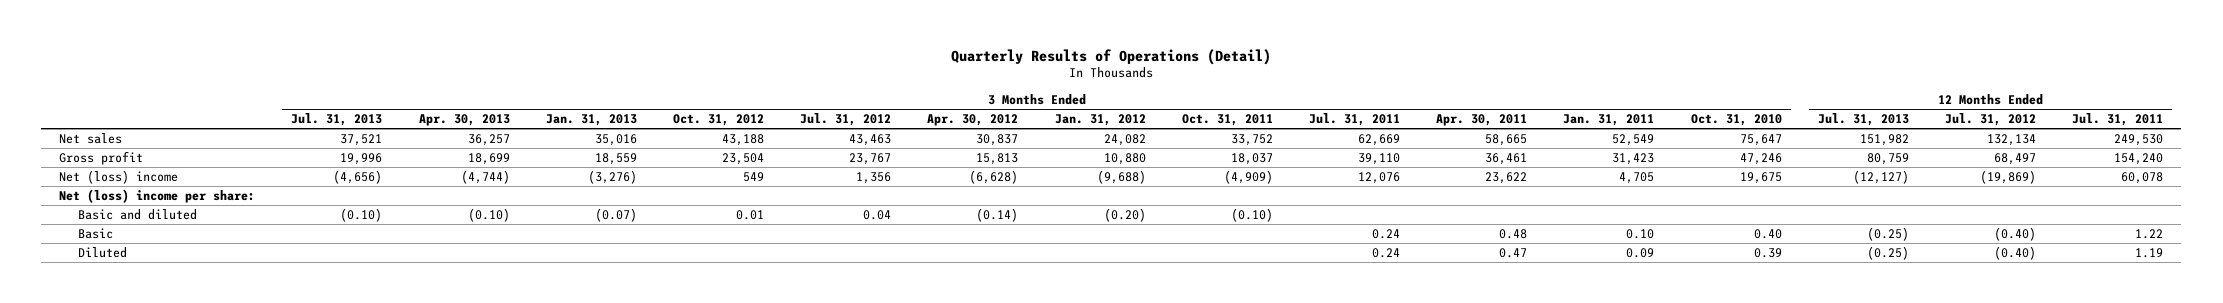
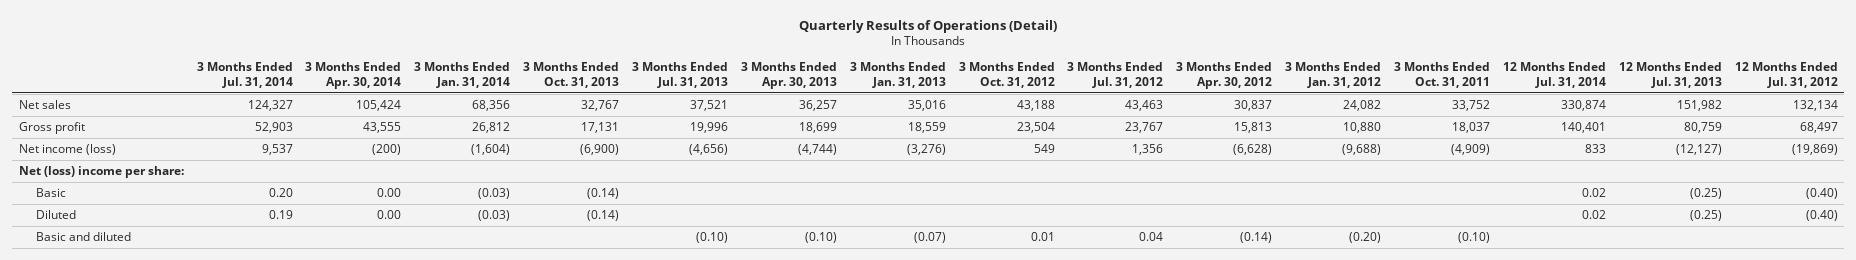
- | 3 Months Ended Jul. 31, 2013 | 3 Months Ended Apr. 30, 2013 | 3 Months Ended Jan. 31, 2013 | 3 Months Ended Oct. 31, 2012 | 3 Months Ended Jul. 31, 2012 | 3 Months Ended Apr. 30, 2012 | 3 Months Ended Jan. 31, 2012 | 3 Months Ended Oct. 31, 2011 | 3 Months Ended Jul. 31, 2011 | 3 Months Ended Apr. 30, 2011 | 3 Months Ended Jan. 31, 2011 | 3 Months Ended Oct. 31, 2010 | 12 Months Ended Jul. 31, 2013 | 12 Months Ended Jul. 31, 2012 | 12 Months Ended Jul. 31, 2011
+ | 3 Months Ended Jul. 31, 2014 | 3 Months Ended Apr. 30, 2014 | 3 Months Ended Jan. 31, 2014 | 3 Months Ended Oct. 31, 2013 | 3 Months Ended Jul. 31, 2013 | 3 Months Ended Apr. 30, 2013 | 3 Months Ended Jan. 31, 2013 | 3 Months Ended Oct. 31, 2012 | 3 Months Ended Jul. 31, 2012 | 3 Months Ended Apr. 30, 2012 | 3 Months Ended Jan. 31, 2012 | 3 Months Ended Oct. 31, 2011 | 12 Months Ended Jul. 31, 2014 | 12 Months Ended Jul. 31, 2013 | 12 Months Ended Jul. 31, 2012
- Net (loss) income | (4,656) | (4,744) | (3,276) | 549 | 1,356 | (6,628) | (9,688) | (4,909) | 12,076 | 23,622 | 4,705 | 19,675 | (12,127) | (19,869) | 60,078
+ Net income (loss) | 9,537 | (200) | (1,604) | (6,900) | (4,656) | (4,744) | (3,276) | 549 | 1,356 | (6,628) | (9,688) | (4,909) | 833 | (12,127) | (19,869)
moved down: Basic and diluted | | | | | (0.10) | (0.10) | (0.07) | 0.01 | 0.04 | (0.14) | (0.20) | (0.10) | | |

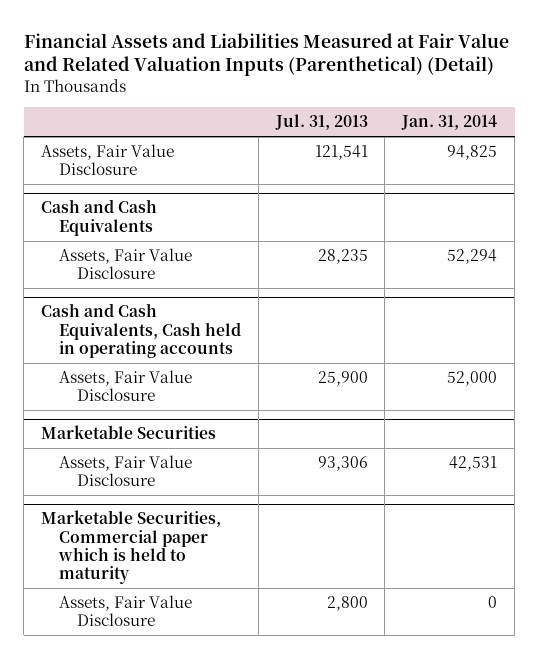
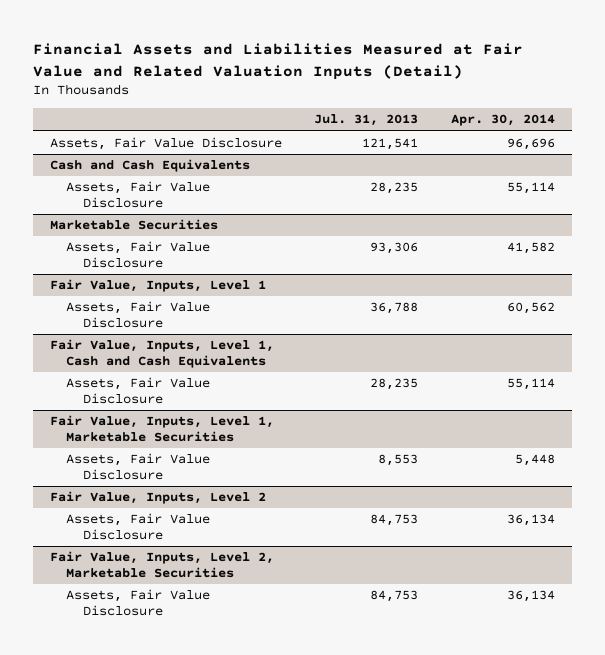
- Financial Assets and Liabilities Measured at Fair Value and Related Valuation Inputs (Parenthetical) (Detail)
+ Financial Assets and Liabilities Measured at Fair Value and Related Valuation Inputs (Detail)
- | Jul. 31, 2013 | Jan. 31, 2014
+ | Jul. 31, 2013 | Apr. 30, 2014
- Cash and Cash Equivalents, Cash held in operating accounts
- Assets, Fair Value Disclosure | 25,900 | 52,000
- Marketable Securities, Commercial paper which is held to maturity
- Assets, Fair Value Disclosure | 2,800 | 0
+ Fair Value, Inputs, Level 1
+ Assets, Fair Value Disclosure | 36,788 | 60,562
+ Fair Value, Inputs, Level 1, Cash and Cash Equivalents
+ Assets, Fair Value Disclosure | 28,235 | 55,114
+ Fair Value, Inputs, Level 1, Marketable Securities
+ Assets, Fair Value Disclosure | 8,553 | 5,448
+ Fair Value, Inputs, Level 2
+ Assets, Fair Value Disclosure | 84,753 | 36,134
+ Fair Value, Inputs, Level 2, Marketable Securities
+ Assets, Fair Value Disclosure | 84,753 | 36,134

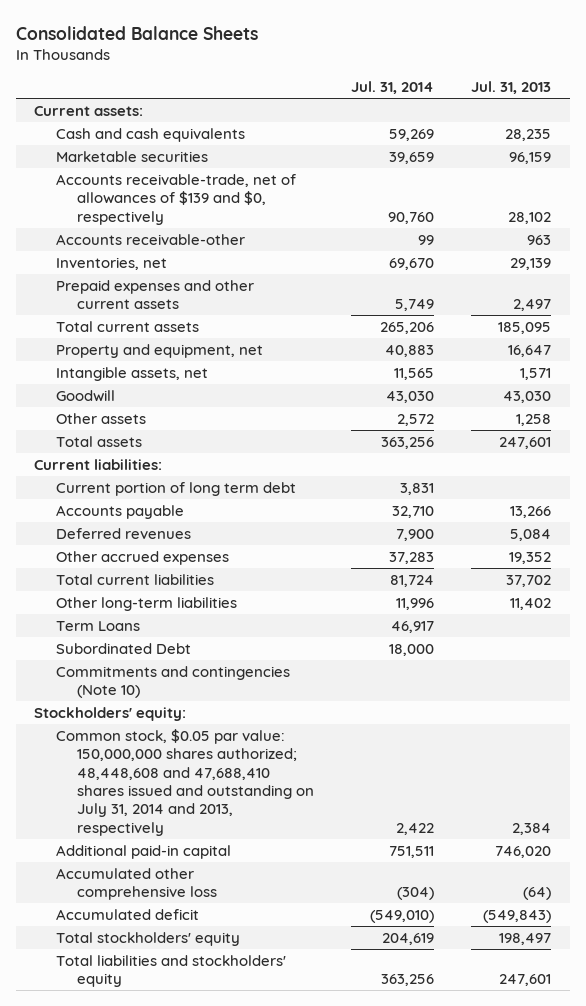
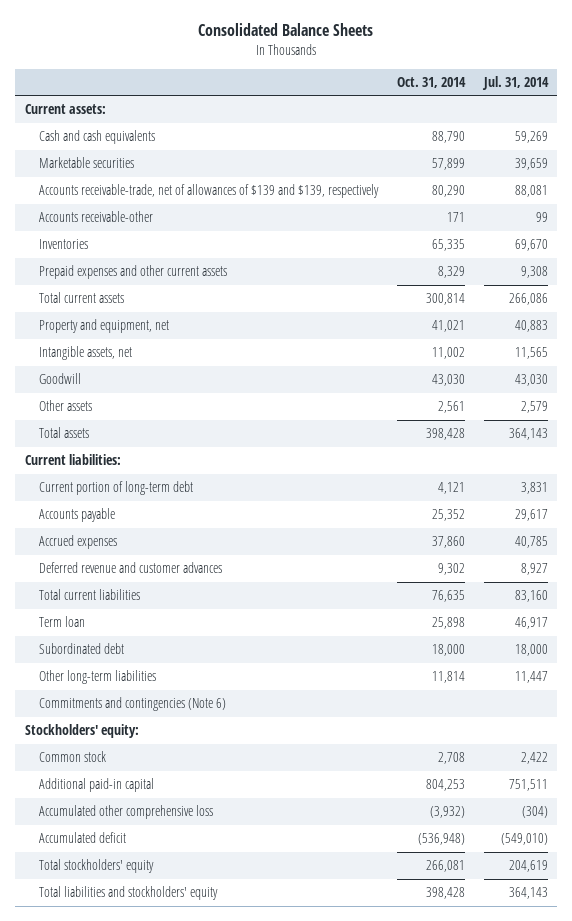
- | Jul. 31, 2014 | Jul. 31, 2013
+ | Oct. 31, 2014 | Jul. 31, 2014
- Accounts receivable-trade, net of allowances of $139 and $0, respectively | 90,760 | 28,102
+ Accounts receivable-trade, net of allowances of $139 and $139, respectively | 80,290 | 88,081
- Inventories, net | 69,670 | 29,139
- Prepaid expenses and other current assets | 5,749 | 2,497
- Total current assets | 265,206 | 185,095
+ Inventories | 65,335 | 69,670
+ Prepaid expenses and other current assets | 8,329 | 9,308
+ Total current assets | 300,814 | 266,086
- Other assets | 2,572 | 1,258
- Total assets | 363,256 | 247,601
+ Other assets | 2,561 | 2,579
+ Total assets | 398,428 | 364,143
- Current portion of long term debt | 3,831 |
- Accounts payable | 32,710 | 13,266
- Deferred revenues | 7,900 | 5,084
- Other accrued expenses | 37,283 | 19,352
- Total current liabilities | 81,724 | 37,702
- Other long-term liabilities | 11,996 | 11,402
- Term Loans | 46,917 |
- Subordinated Debt | 18,000 |
- Commitments and contingencies (Note 10)
+ Current portion of long-term debt | 4,121 | 3,831
+ Accounts payable | 25,352 | 29,617
+ Accrued expenses | 37,860 | 40,785
+ Deferred revenue and customer advances | 9,302 | 8,927
+ Total current liabilities | 76,635 | 83,160
+ Term loan | 25,898 | 46,917
+ Subordinated debt | 18,000 | 18,000
+ Other long-term liabilities | 11,814 | 11,447
+ Commitments and contingencies (Note 6)
- Common stock, $0.05 par value: 150,000,000 shares authorized; 48,448,608 and 47,688,410 shares issued and outstanding on July 31, 2014 and 2013, respectively | 2,422 | 2,384
+ Common stock | 2,708 | 2,422
- Total liabilities and stockholders' equity | 363,256 | 247,601
+ Total liabilities and stockholders' equity | 398,428 | 364,143

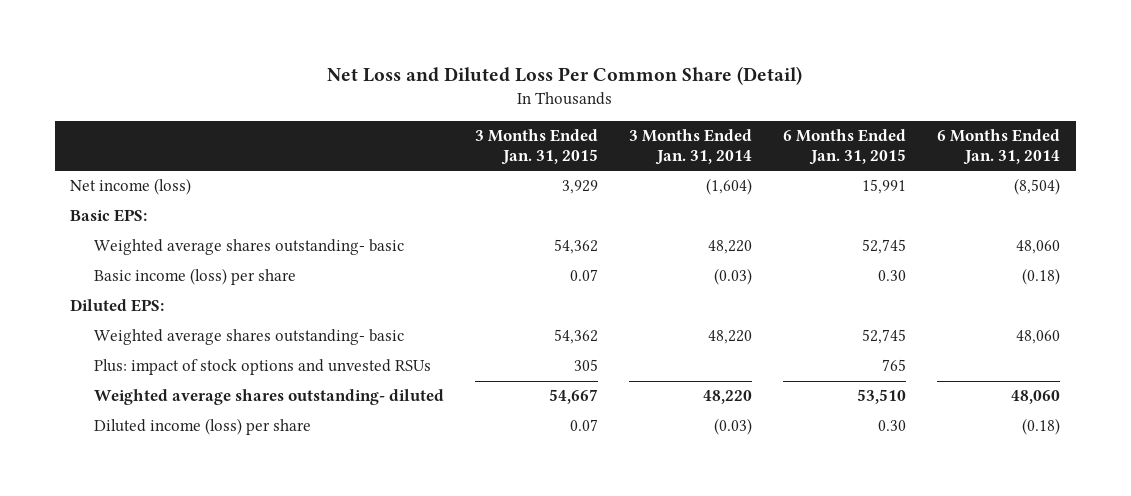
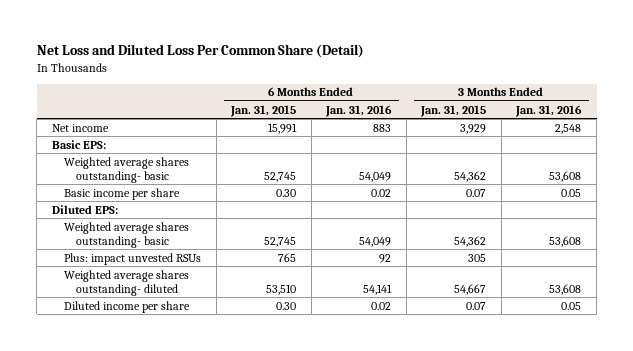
- | 3 Months Ended Jan. 31, 2015 | 3 Months Ended Jan. 31, 2014 | 6 Months Ended Jan. 31, 2015 | 6 Months Ended Jan. 31, 2014
+ | 6 Months Ended Jan. 31, 2015 | 6 Months Ended Jan. 31, 2016 | 3 Months Ended Jan. 31, 2015 | 3 Months Ended Jan. 31, 2016
- Net income (loss) | 3,929 | (1,604) | 15,991 | (8,504)
+ Net income | 15,991 | 883 | 3,929 | 2,548
- Basic income (loss) per share | 0.07 | (0.03) | 0.30 | (0.18)
+ Basic income per share | 0.30 | 0.02 | 0.07 | 0.05
- Plus: impact of stock options and unvested RSUs | 305 | | 765 |
+ Plus: impact unvested RSUs | 765 | 92 | 305 |
- Diluted income (loss) per share | 0.07 | (0.03) | 0.30 | (0.18)
+ Diluted income per share | 0.30 | 0.02 | 0.07 | 0.05

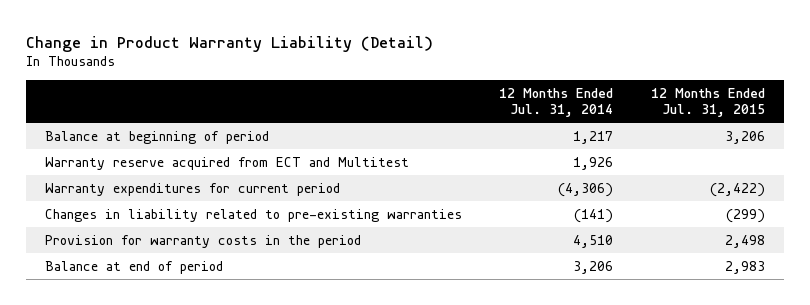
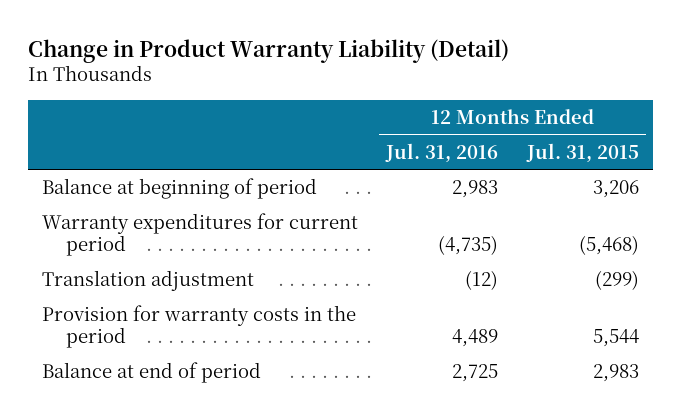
- | 12 Months Ended Jul. 31, 2014 | 12 Months Ended Jul. 31, 2015
+ | 12 Months Ended Jul. 31, 2016 | 12 Months Ended Jul. 31, 2015
- Warranty reserve acquired from ECT and Multitest | 1,926 |
- Warranty expenditures for current period | (4,306) | (2,422)
- Changes in liability related to pre-existing warranties | (141) | (299)
- Provision for warranty costs in the period | 4,510 | 2,498
+ Warranty expenditures for current period | (4,735) | (5,468)
+ Translation adjustment | (12) | (299)
+ Provision for warranty costs in the period | 4,489 | 5,544

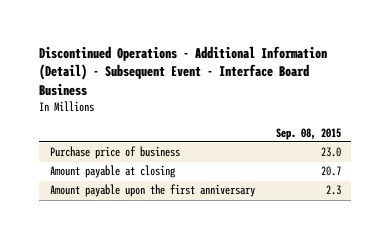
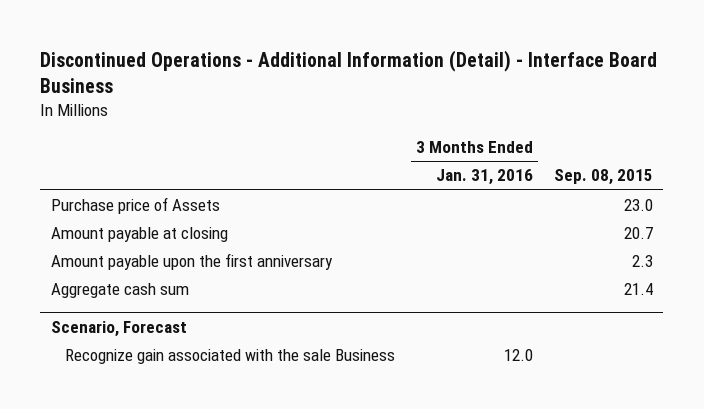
- Discontinued Operations - Additional Information (Detail) - Subsequent Event - Interface Board Business
+ Discontinued Operations - Additional Information (Detail) - Interface Board Business
- | Sep. 08, 2015
+ | 3 Months Ended Jan. 31, 2016 | Sep. 08, 2015
- Purchase price of business | 23.0
+ Purchase price of Assets | | 23.0
+ Aggregate cash sum | | 21.4
+ Scenario, Forecast
+ Recognize gain associated with the sale Business | 12.0 |

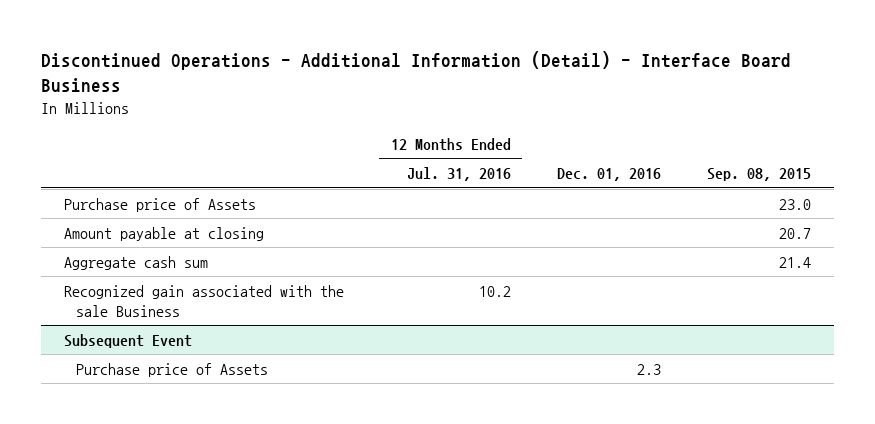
- | 3 Months Ended Jan. 31, 2016 | Sep. 08, 2015
+ | 12 Months Ended Jul. 31, 2016 | Dec. 01, 2016 | Sep. 08, 2015
- Amount payable upon the first anniversary | | 2.3
- Scenario, Forecast
- Recognize gain associated with the sale Business | 12.0 |
+ Recognized gain associated with the sale Business | 10.2 | |
+ Subsequent Event
+ Purchase price of Assets | | 2.3 |

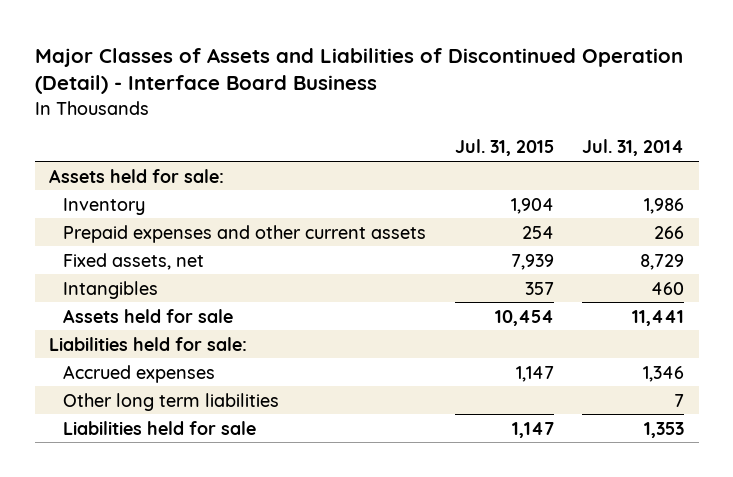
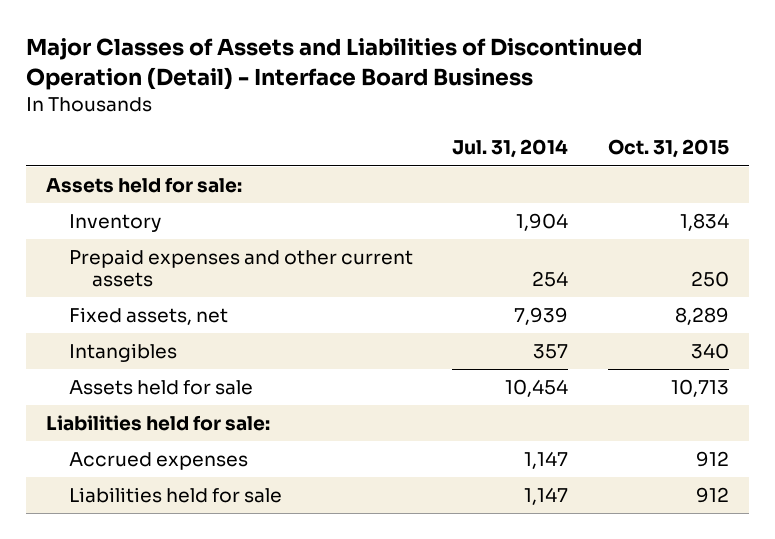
- | Jul. 31, 2015 | Jul. 31, 2014
+ | Jul. 31, 2014 | Oct. 31, 2015
- Inventory | 1,904 | 1,986
- Prepaid expenses and other current assets | 254 | 266
- Fixed assets, net | 7,939 | 8,729
- Intangibles | 357 | 460
- Assets held for sale | 10,454 | 11,441
+ Inventory | 1,904 | 1,834
+ Prepaid expenses and other current assets | 254 | 250
+ Fixed assets, net | 7,939 | 8,289
+ Intangibles | 357 | 340
+ Assets held for sale | 10,454 | 10,713
- Accrued expenses | 1,147 | 1,346
- Other long term liabilities | | 7
- Liabilities held for sale | 1,147 | 1,353
+ Accrued expenses | 1,147 | 912
+ Liabilities held for sale | 1,147 | 912

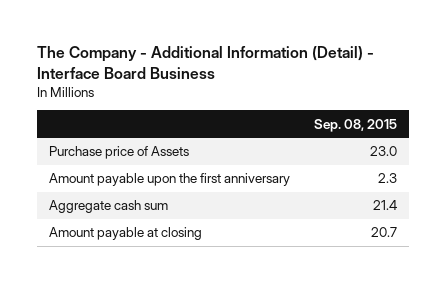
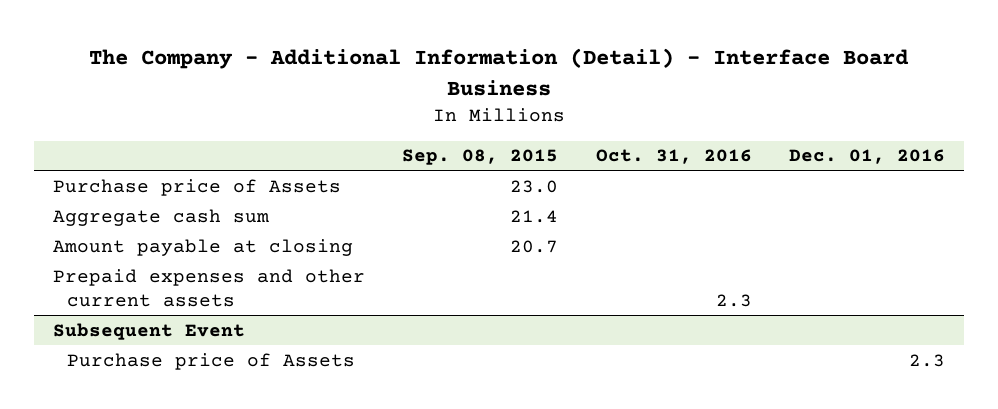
- | Sep. 08, 2015
+ | Sep. 08, 2015 | Oct. 31, 2016 | Dec. 01, 2016
- Amount payable upon the first anniversary | 2.3
+ Prepaid expenses and other current assets | | 2.3 |
+ Subsequent Event
+ Purchase price of Assets | | | 2.3

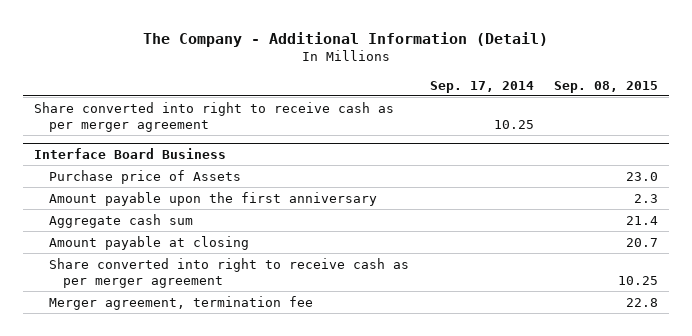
- The Company - Additional Information (Detail) - Interface Board Business
+ The Company - Additional Information (Detail)
- | Sep. 08, 2015 | Oct. 31, 2016 | Dec. 01, 2016
+ | Sep. 17, 2014 | Sep. 08, 2015
+ Share converted into right to receive cash as per merger agreement | 10.25 |
+ Interface Board Business
+ Amount payable upon the first anniversary | | 2.3
- Prepaid expenses and other current assets | | 2.3 |
- Subsequent Event
- Purchase price of Assets | | | 2.3
+ Share converted into right to receive cash as per merger agreement | | 10.25
+ Merger agreement, termination fee | | 22.8

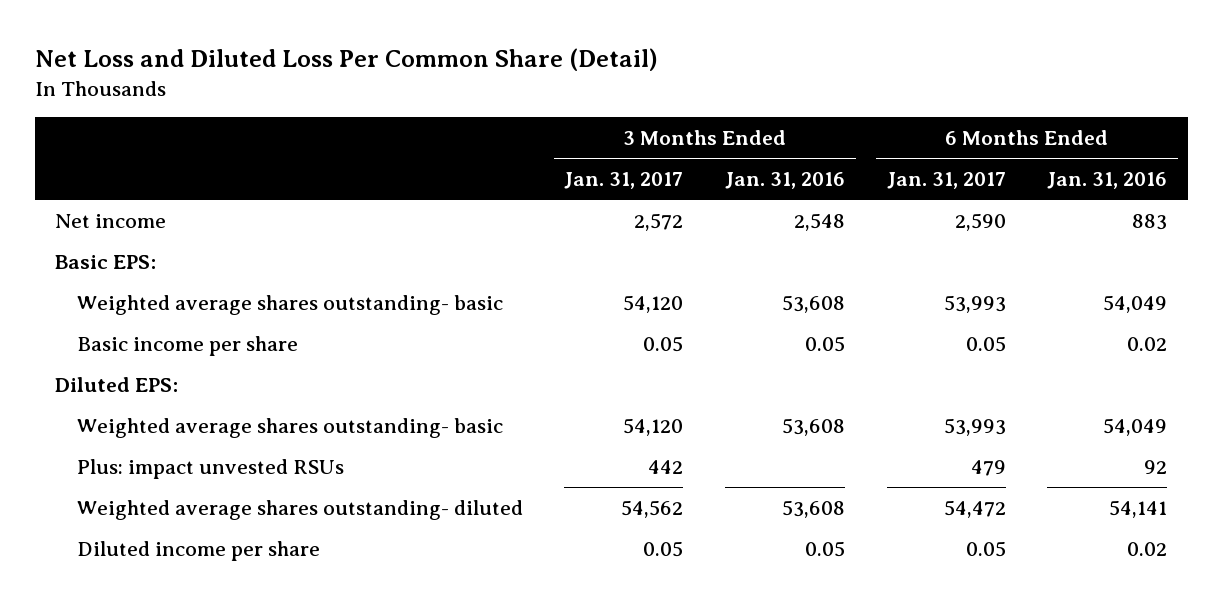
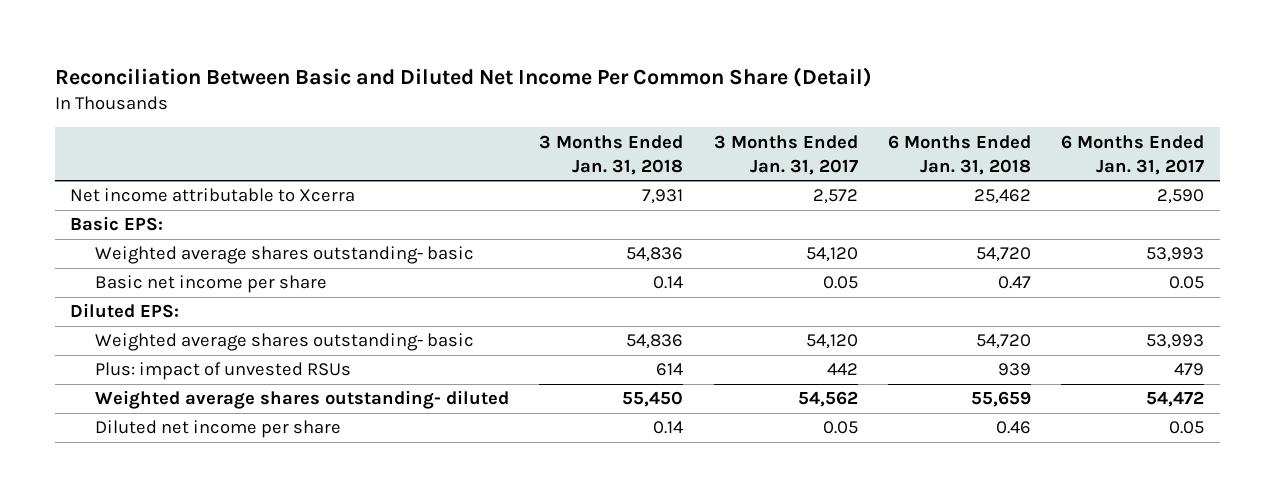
- Net Loss and Diluted Loss Per Common Share (Detail)
+ Reconciliation Between Basic and Diluted Net Income Per Common Share (Detail)
- | 3 Months Ended Jan. 31, 2017 | 3 Months Ended Jan. 31, 2016 | 6 Months Ended Jan. 31, 2017 | 6 Months Ended Jan. 31, 2016
+ | 3 Months Ended Jan. 31, 2018 | 3 Months Ended Jan. 31, 2017 | 6 Months Ended Jan. 31, 2018 | 6 Months Ended Jan. 31, 2017
- Net income | 2,572 | 2,548 | 2,590 | 883
+ Net income attributable to Xcerra | 7,931 | 2,572 | 25,462 | 2,590
- Basic income per share | 0.05 | 0.05 | 0.05 | 0.02
+ Basic net income per share | 0.14 | 0.05 | 0.47 | 0.05
- Plus: impact unvested RSUs | 442 | | 479 | 92
+ Plus: impact of unvested RSUs | 614 | 442 | 939 | 479
- Diluted income per share | 0.05 | 0.05 | 0.05 | 0.02
+ Diluted net income per share | 0.14 | 0.05 | 0.46 | 0.05

